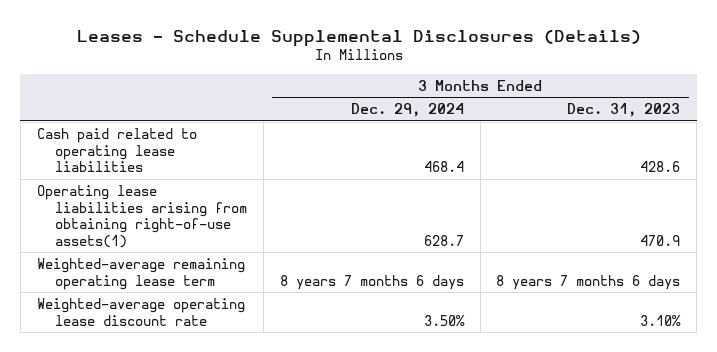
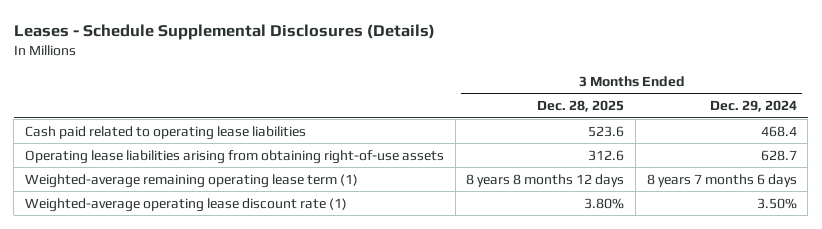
- | 3 Months Ended Dec. 29, 2024 | 3 Months Ended Dec. 31, 2023
+ | 3 Months Ended Dec. 28, 2025 | 3 Months Ended Dec. 29, 2024
- Operating lease liabilities arising from obtaining right-of-use assets(1) | 628.7 | 470.9
- Weighted-average remaining operating lease term | 8 years 7 months 6 days | 8 years 7 months 6 days
- Weighted-average operating lease discount rate | 3.50% | 3.10%
+ Operating lease liabilities arising from obtaining right-of-use assets | 312.6 | 628.7
+ Weighted-average remaining operating lease term (1) | 8 years 8 months 12 days | 8 years 7 months 6 days
+ Weighted-average operating lease discount rate (1) | 3.80% | 3.50%

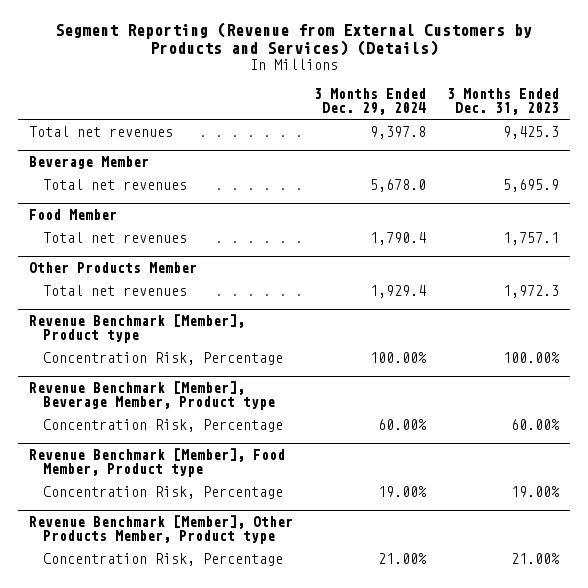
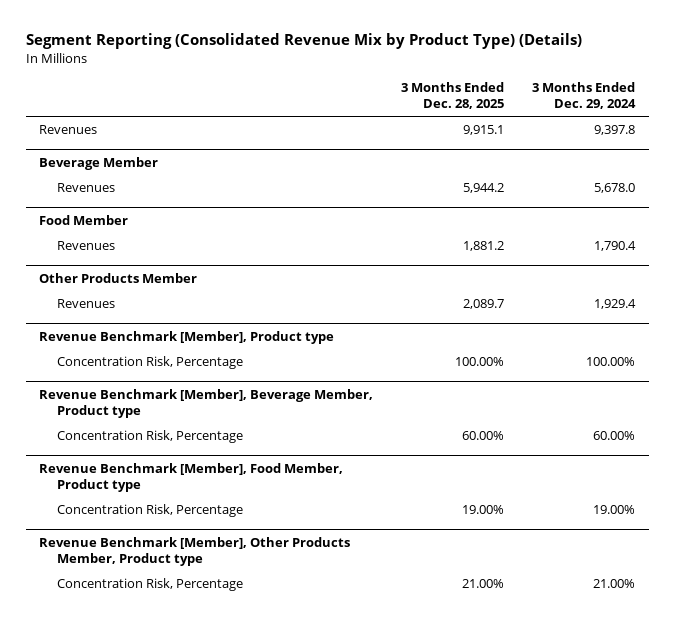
- Segment Reporting (Revenue from External Customers by Products and Services) (Details)
+ Segment Reporting (Consolidated Revenue Mix by Product Type) (Details)
- | 3 Months Ended Dec. 29, 2024 | 3 Months Ended Dec. 31, 2023
+ | 3 Months Ended Dec. 28, 2025 | 3 Months Ended Dec. 29, 2024
- Total net revenues | 9,397.8 | 9,425.3
+ Revenues | 9,915.1 | 9,397.8
@ Beverage Member
- Total net revenues | 5,678.0 | 5,695.9
+ Revenues | 5,944.2 | 5,678.0
@ Food Member
- Total net revenues | 1,790.4 | 1,757.1
+ Revenues | 1,881.2 | 1,790.4
@ Other Products Member
- Total net revenues | 1,929.4 | 1,972.3
+ Revenues | 2,089.7 | 1,929.4

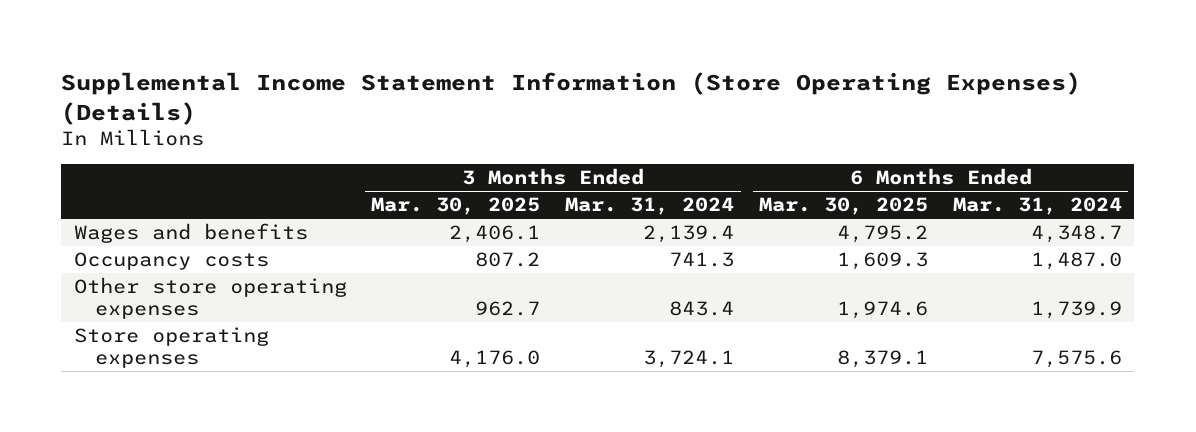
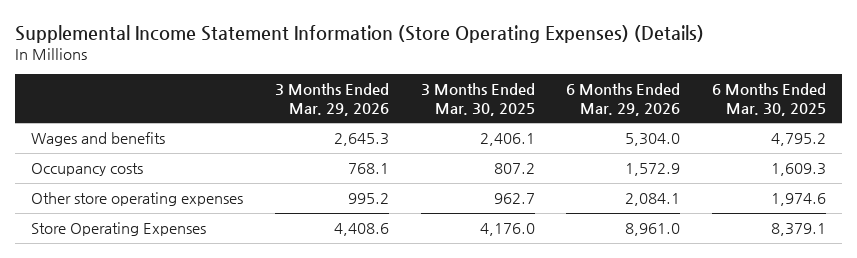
- | 3 Months Ended Mar. 30, 2025 | 3 Months Ended Mar. 31, 2024 | 6 Months Ended Mar. 30, 2025 | 6 Months Ended Mar. 31, 2024
+ | 3 Months Ended Mar. 29, 2026 | 3 Months Ended Mar. 30, 2025 | 6 Months Ended Mar. 29, 2026 | 6 Months Ended Mar. 30, 2025
- Store operating expenses | 4,176.0 | 3,724.1 | 8,379.1 | 7,575.6
+ Store Operating Expenses | 4,408.6 | 4,176.0 | 8,961.0 | 8,379.1

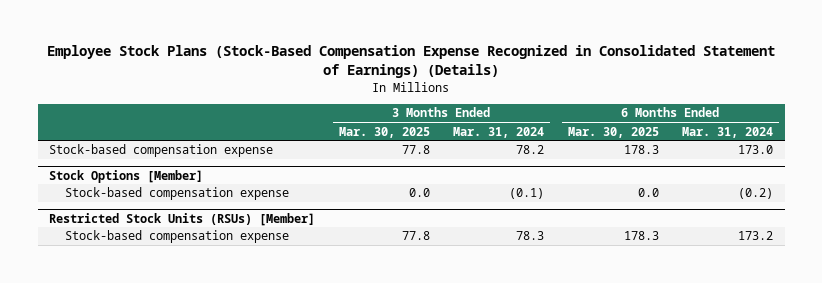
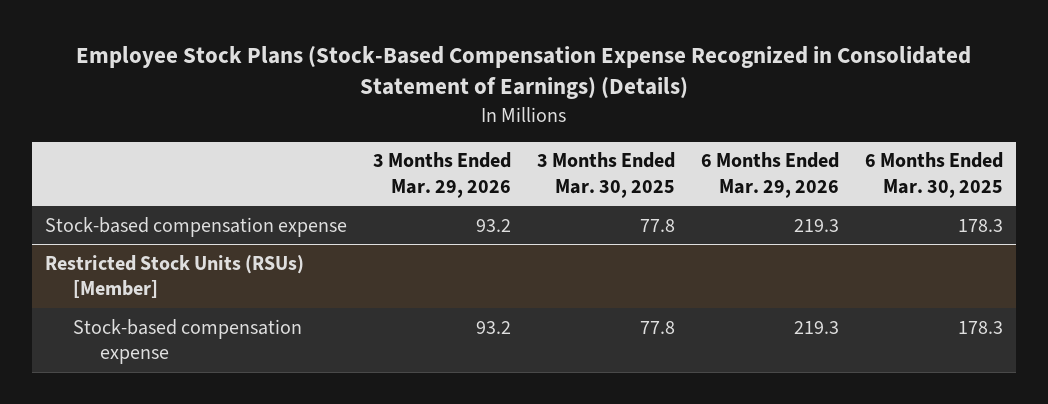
- | 3 Months Ended Mar. 30, 2025 | 3 Months Ended Mar. 31, 2024 | 6 Months Ended Mar. 30, 2025 | 6 Months Ended Mar. 31, 2024
+ | 3 Months Ended Mar. 29, 2026 | 3 Months Ended Mar. 30, 2025 | 6 Months Ended Mar. 29, 2026 | 6 Months Ended Mar. 30, 2025
- Stock Options [Member]
- Stock-based compensation expense | 0.0 | (0.1) | 0.0 | (0.2)

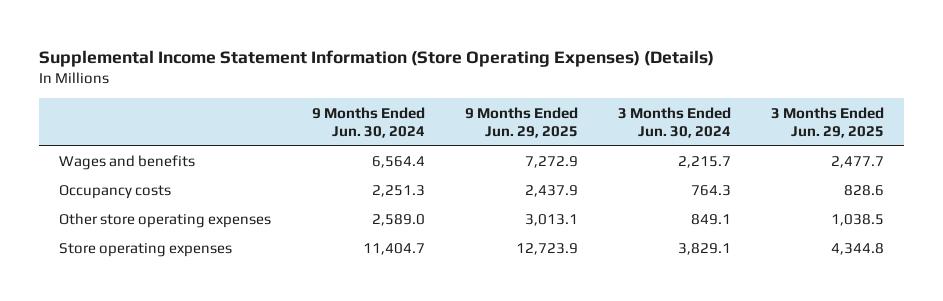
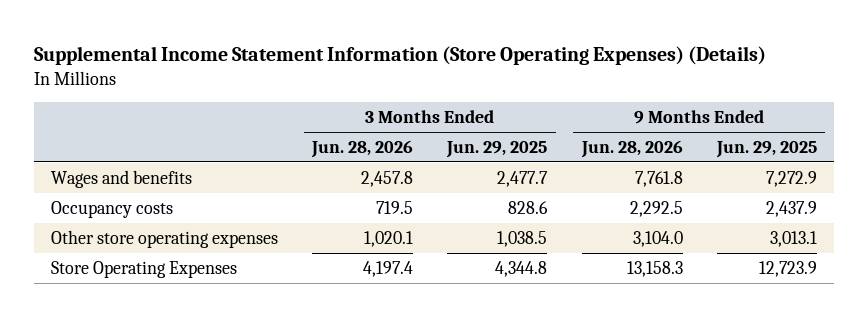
- | 9 Months Ended Jun. 30, 2024 | 9 Months Ended Jun. 29, 2025 | 3 Months Ended Jun. 30, 2024 | 3 Months Ended Jun. 29, 2025
+ | 3 Months Ended Jun. 28, 2026 | 3 Months Ended Jun. 29, 2025 | 9 Months Ended Jun. 28, 2026 | 9 Months Ended Jun. 29, 2025
- Store operating expenses | 11,404.7 | 12,723.9 | 3,829.1 | 4,344.8
+ Store Operating Expenses | 4,197.4 | 4,344.8 | 13,158.3 | 12,723.9

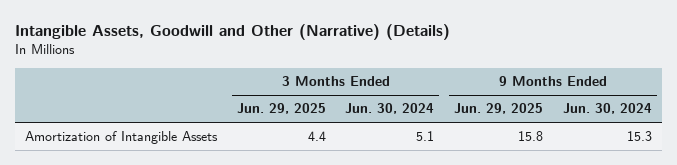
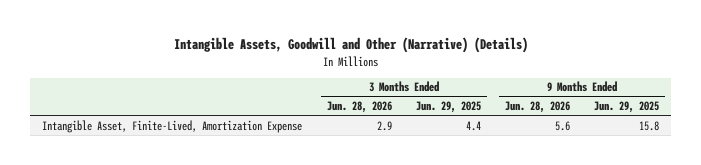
- | 3 Months Ended Jun. 29, 2025 | 3 Months Ended Jun. 30, 2024 | 9 Months Ended Jun. 29, 2025 | 9 Months Ended Jun. 30, 2024
+ | 3 Months Ended Jun. 28, 2026 | 3 Months Ended Jun. 29, 2025 | 9 Months Ended Jun. 28, 2026 | 9 Months Ended Jun. 29, 2025
- Amortization of Intangible Assets | 4.4 | 5.1 | 15.8 | 15.3
+ Intangible Asset, Finite-Lived, Amortization Expense | 2.9 | 4.4 | 5.6 | 15.8

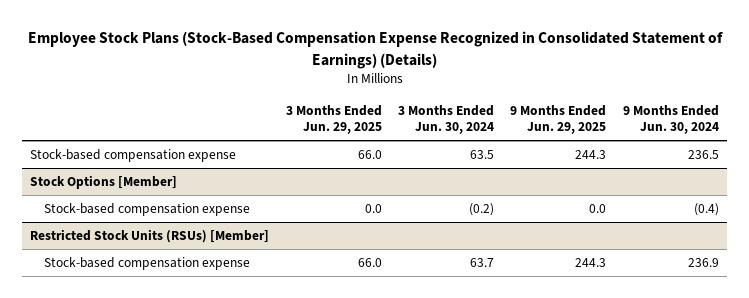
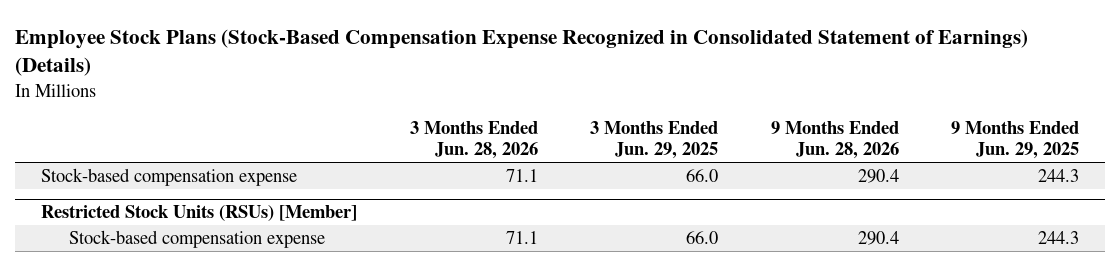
- | 3 Months Ended Jun. 29, 2025 | 3 Months Ended Jun. 30, 2024 | 9 Months Ended Jun. 29, 2025 | 9 Months Ended Jun. 30, 2024
+ | 3 Months Ended Jun. 28, 2026 | 3 Months Ended Jun. 29, 2025 | 9 Months Ended Jun. 28, 2026 | 9 Months Ended Jun. 29, 2025
- Stock Options [Member]
- Stock-based compensation expense | 0.0 | (0.2) | 0.0 | (0.4)

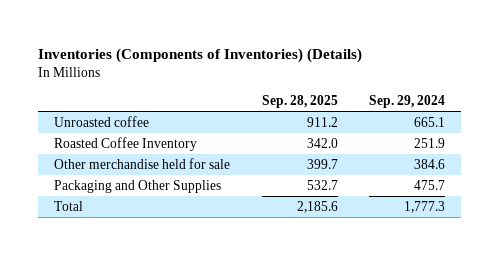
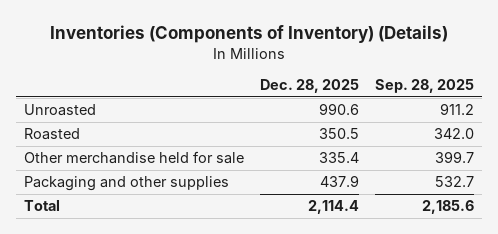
- Inventories (Components of Inventories) (Details)
+ Inventories (Components of Inventory) (Details)
- | Sep. 28, 2025 | Sep. 29, 2024
+ | Dec. 28, 2025 | Sep. 28, 2025
- Unroasted coffee | 911.2 | 665.1
- Roasted Coffee Inventory | 342.0 | 251.9
+ Unroasted | 990.6 | 911.2
+ Roasted | 350.5 | 342.0
- Packaging and Other Supplies | 532.7 | 475.7
+ Packaging and other supplies | 437.9 | 532.7

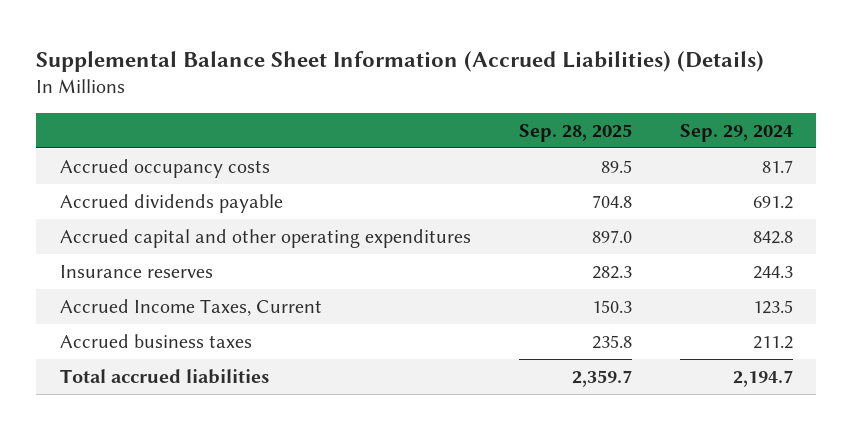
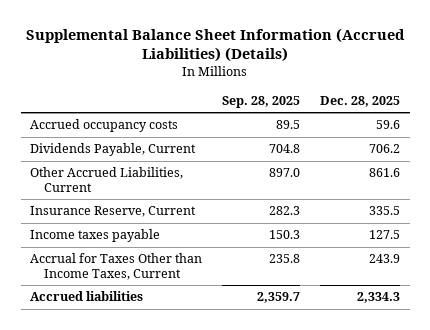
- | Sep. 28, 2025 | Sep. 29, 2024
+ | Sep. 28, 2025 | Dec. 28, 2025
- Accrued dividends payable | 704.8 | 691.2
- Accrued capital and other operating expenditures | 897.0 | 842.8
- Insurance reserves | 282.3 | 244.3
- Accrued Income Taxes, Current | 150.3 | 123.5
- Accrued business taxes | 235.8 | 211.2
- Total accrued liabilities | 2,359.7 | 2,194.7
+ Dividends Payable, Current | 704.8 | 706.2
+ Other Accrued Liabilities, Current | 897.0 | 861.6
+ Insurance Reserve, Current | 282.3 | 335.5
+ Income taxes payable | 150.3 | 127.5
+ Accrual for Taxes Other than Income Taxes, Current | 235.8 | 243.9
+ Accrued liabilities | 2,359.7 | 2,334.3

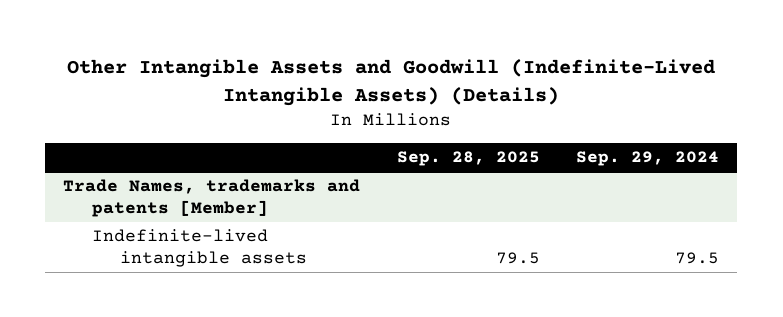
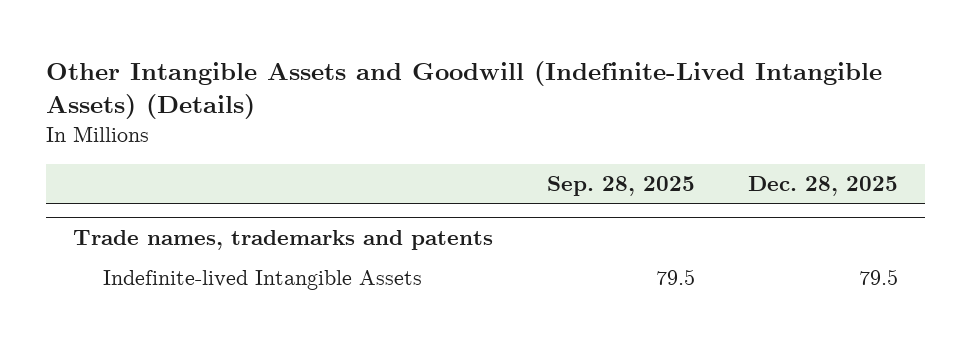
- | Sep. 28, 2025 | Sep. 29, 2024
+ | Sep. 28, 2025 | Dec. 28, 2025
- Trade Names, trademarks and patents [Member]
- Indefinite-lived intangible assets | 79.5 | 79.5
+ Trade names, trademarks and patents
+ Indefinite-lived Intangible Assets | 79.5 | 79.5

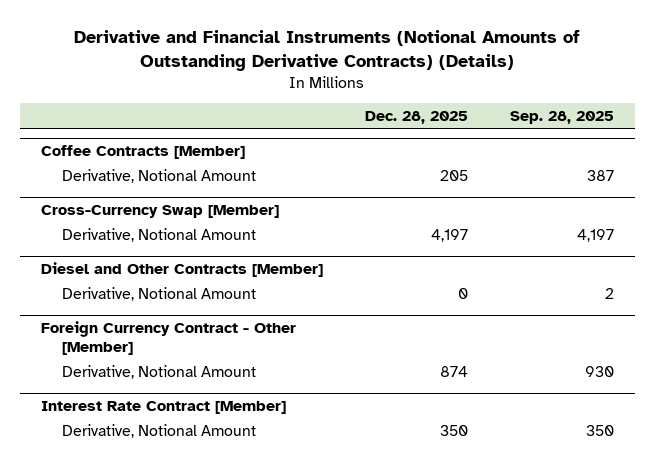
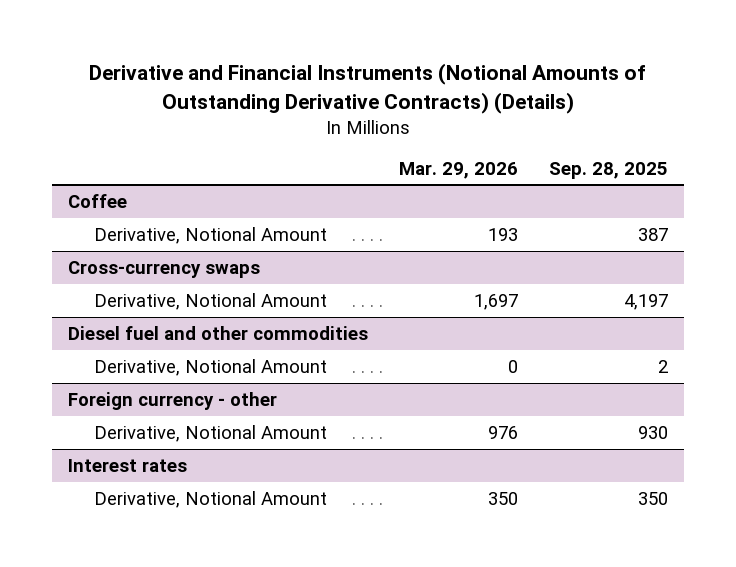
- | Dec. 28, 2025 | Sep. 28, 2025
+ | Mar. 29, 2026 | Sep. 28, 2025
- Coffee Contracts [Member]
+ Coffee
- Cross-Currency Swap [Member]
+ Cross-currency swaps
- Diesel and Other Contracts [Member]
+ Diesel fuel and other commodities
- Foreign Currency Contract - Other [Member]
+ Foreign currency - other
- Interest Rate Contract [Member]
+ Interest rates

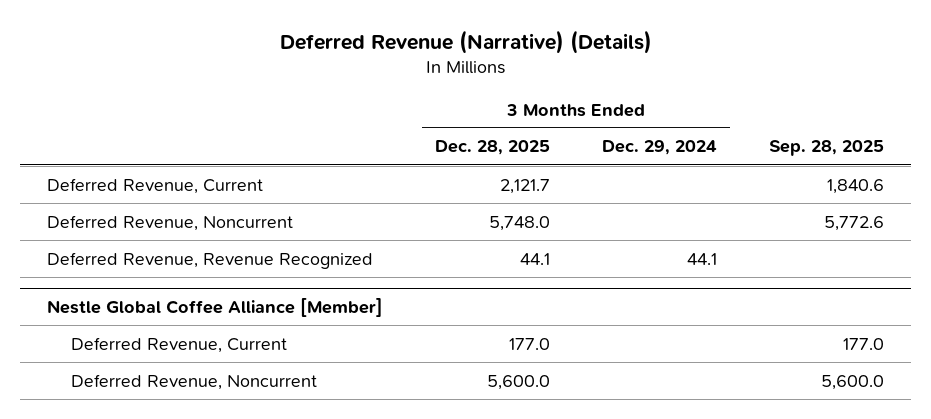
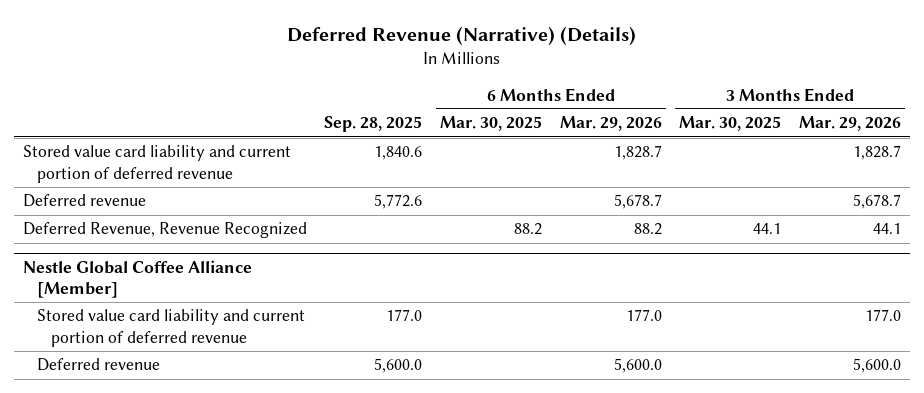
- | 3 Months Ended Dec. 28, 2025 | 3 Months Ended Dec. 29, 2024 | Sep. 28, 2025
+ | Sep. 28, 2025 | 6 Months Ended Mar. 30, 2025 | 6 Months Ended Mar. 29, 2026 | 3 Months Ended Mar. 30, 2025 | 3 Months Ended Mar. 29, 2026
- Deferred Revenue, Current | 2,121.7 | | 1,840.6
- Deferred Revenue, Noncurrent | 5,748.0 | | 5,772.6
+ Stored value card liability and current portion of deferred revenue | 1,840.6 | | 1,828.7 | | 1,828.7
+ Deferred revenue | 5,772.6 | | 5,678.7 | | 5,678.7
@ Nestle Global Coffee Alliance [Member]
- Deferred Revenue, Current | 177.0 | | 177.0
- Deferred Revenue, Noncurrent | 5,600.0 | | 5,600.0
+ Stored value card liability and current portion of deferred revenue | 177.0 | | 177.0 | | 177.0
+ Deferred revenue | 5,600.0 | | 5,600.0 | | 5,600.0

